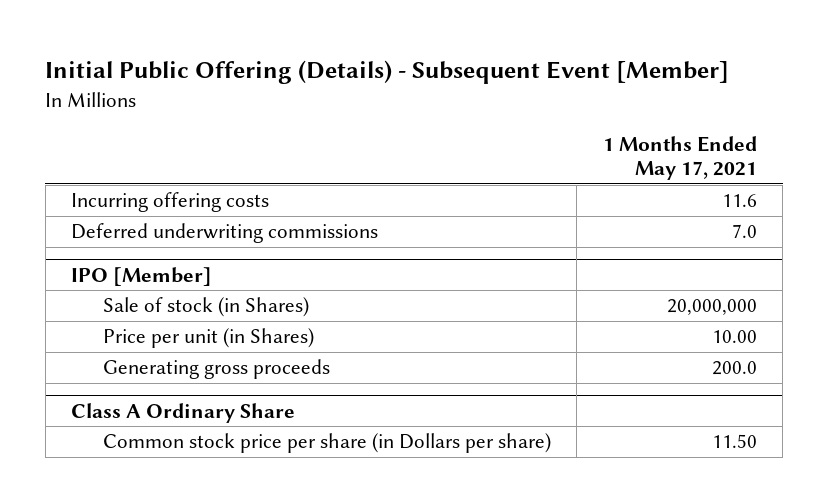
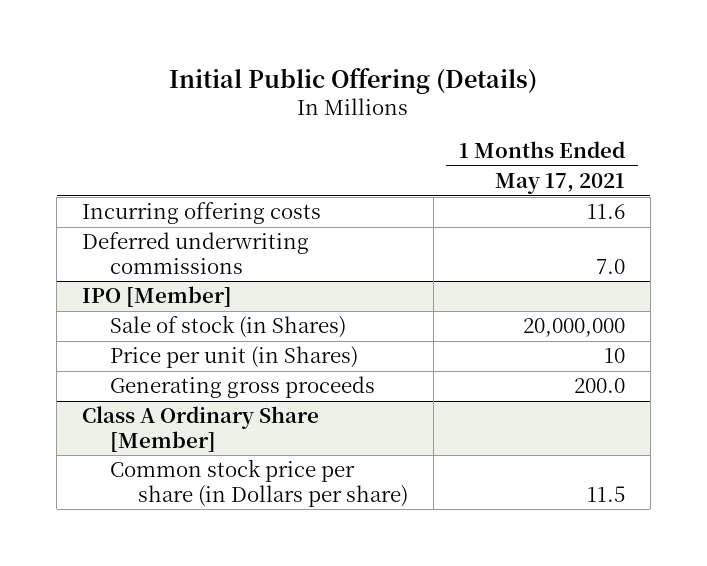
- Initial Public Offering (Details) - Subsequent Event [Member]
+ Initial Public Offering (Details)
@ IPO [Member]
- Price per unit (in Shares) | 10.00
+ Price per unit (in Shares) | 10
- Class A Ordinary Share
- Common stock price per share (in Dollars per share) | 11.50
+ Class A Ordinary Share [Member]
+ Common stock price per share (in Dollars per share) | 11.5

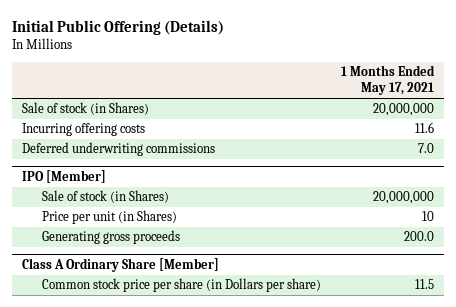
+ Sale of stock (in Shares) | 20,000,000

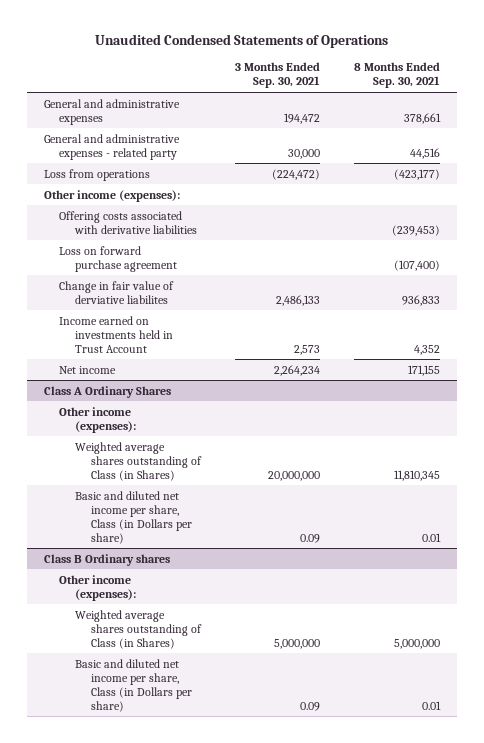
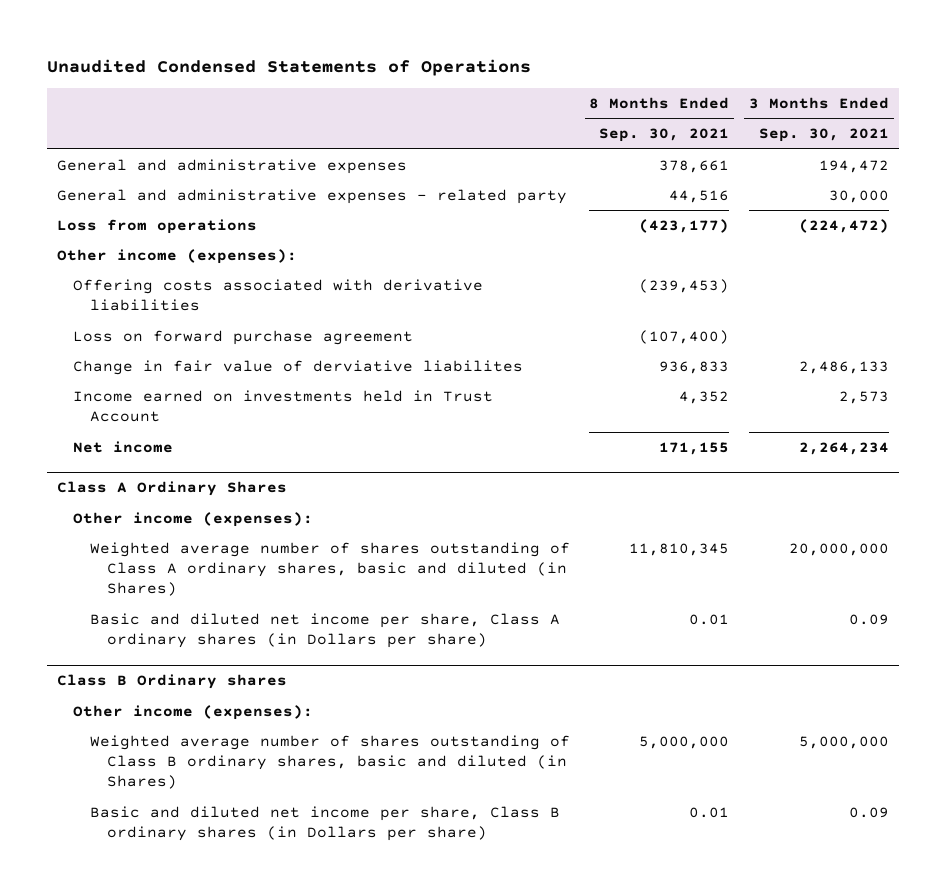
- | 3 Months Ended Sep. 30, 2021 | 8 Months Ended Sep. 30, 2021
+ | 8 Months Ended Sep. 30, 2021 | 3 Months Ended Sep. 30, 2021
@ Class A Ordinary Shares
- Weighted average shares outstanding of Class (in Shares) | 20,000,000 | 11,810,345
- Basic and diluted net income per share, Class (in Dollars per share) | 0.09 | 0.01
+ Weighted average number of shares outstanding of Class A ordinary shares, basic and diluted (in Shares) | 11,810,345 | 20,000,000
+ Basic and diluted net income per share, Class A ordinary shares (in Dollars per share) | 0.01 | 0.09
@ Class B Ordinary shares
- Weighted average shares outstanding of Class (in Shares) | 5,000,000 | 5,000,000
- Basic and diluted net income per share, Class (in Dollars per share) | 0.09 | 0.01
+ Weighted average number of shares outstanding of Class B ordinary shares, basic and diluted (in Shares) | 5,000,000 | 5,000,000
+ Basic and diluted net income per share, Class B ordinary shares (in Dollars per share) | 0.01 | 0.09

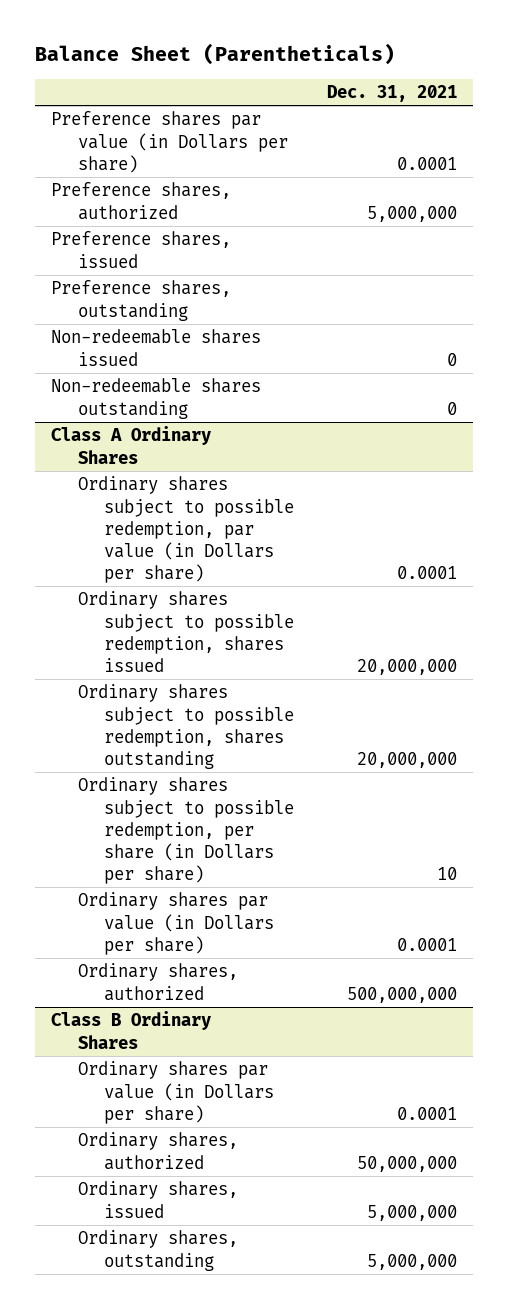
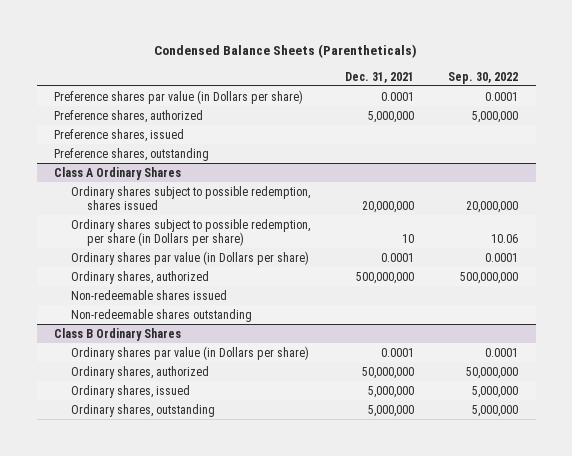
- Balance Sheet (Parentheticals)
+ Condensed Balance Sheets (Parentheticals)
- | Dec. 31, 2021
+ | Dec. 31, 2021 | Sep. 30, 2022
- Non-redeemable shares issued | 0
- Non-redeemable shares outstanding | 0
@ Class A Ordinary Shares
- Ordinary shares subject to possible redemption, par value (in Dollars per share) | 0.0001
- Ordinary shares subject to possible redemption, shares outstanding | 20,000,000
+ Non-redeemable shares issued
+ Non-redeemable shares outstanding

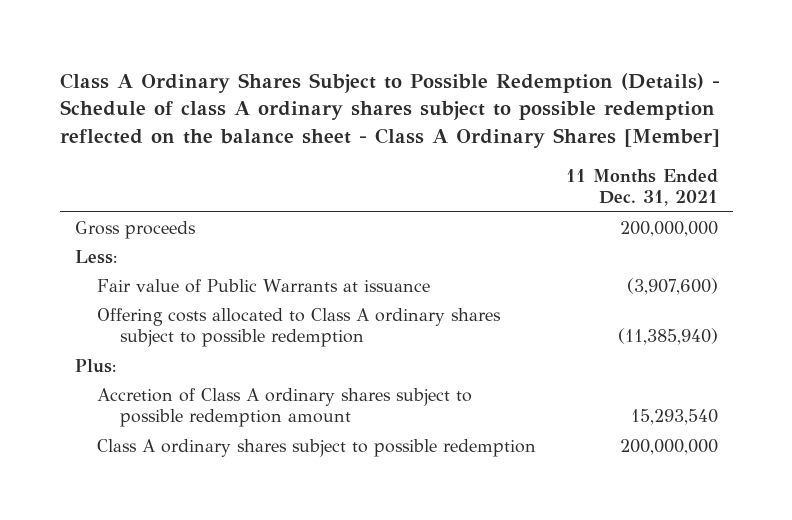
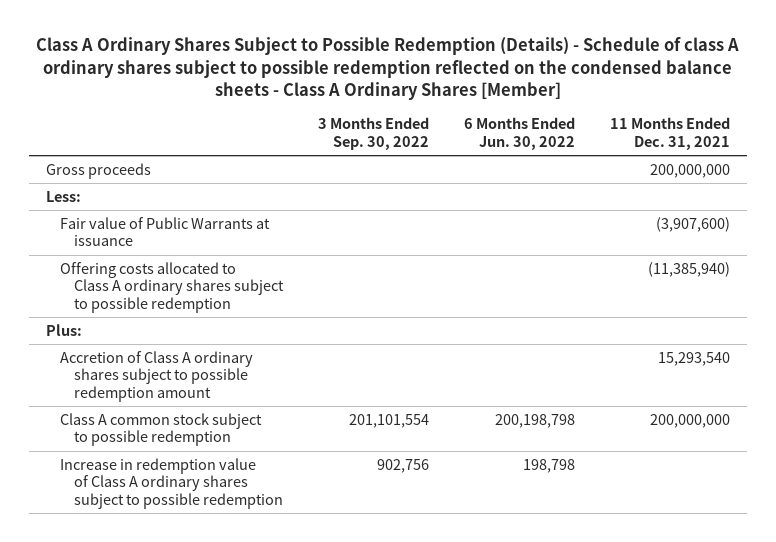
- Class A Ordinary Shares Subject to Possible Redemption (Details) - Schedule of class A ordinary shares subject to possible redemption reflected on the balance sheet - Class A Ordinary Shares [Member]
+ Class A Ordinary Shares Subject to Possible Redemption (Details) - Schedule of class A ordinary shares subject to possible redemption reflected on the condensed balance sheets - Class A Ordinary Shares [Member]
- | 11 Months Ended Dec. 31, 2021
+ | 3 Months Ended Sep. 30, 2022 | 6 Months Ended Jun. 30, 2022 | 11 Months Ended Dec. 31, 2021
- Class A ordinary shares subject to possible redemption | 200,000,000
+ Class A common stock subject to possible redemption | 201,101,554 | 200,198,798 | 200,000,000
+ Increase in redemption value of Class A ordinary shares subject to possible redemption | 902,756 | 198,798 |

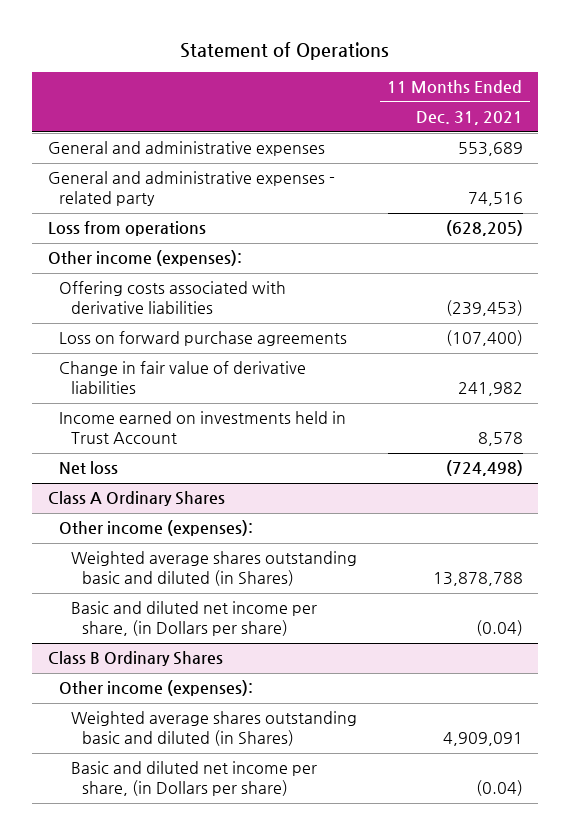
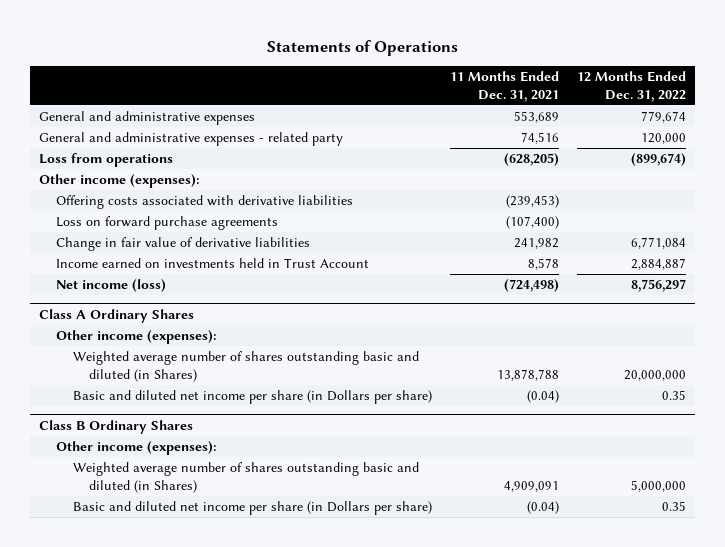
- Statement of Operations
+ Statements of Operations
- | 11 Months Ended Dec. 31, 2021
+ | 11 Months Ended Dec. 31, 2021 | 12 Months Ended Dec. 31, 2022
- Net loss | (724,498)
+ Net income (loss) | (724,498) | 8,756,297
@ Class A Ordinary Shares
- Weighted average shares outstanding basic and diluted (in Shares) | 13,878,788
- Basic and diluted net income per share, (in Dollars per share) | (0.04)
+ Weighted average number of shares outstanding basic and diluted (in Shares) | 13,878,788 | 20,000,000
+ Basic and diluted net income per share (in Dollars per share) | (0.04) | 0.35
@ Class B Ordinary Shares
- Weighted average shares outstanding basic and diluted (in Shares) | 4,909,091
- Basic and diluted net income per share, (in Dollars per share) | (0.04)
+ Weighted average number of shares outstanding basic and diluted (in Shares) | 4,909,091 | 5,000,000
+ Basic and diluted net income per share (in Dollars per share) | (0.04) | 0.35

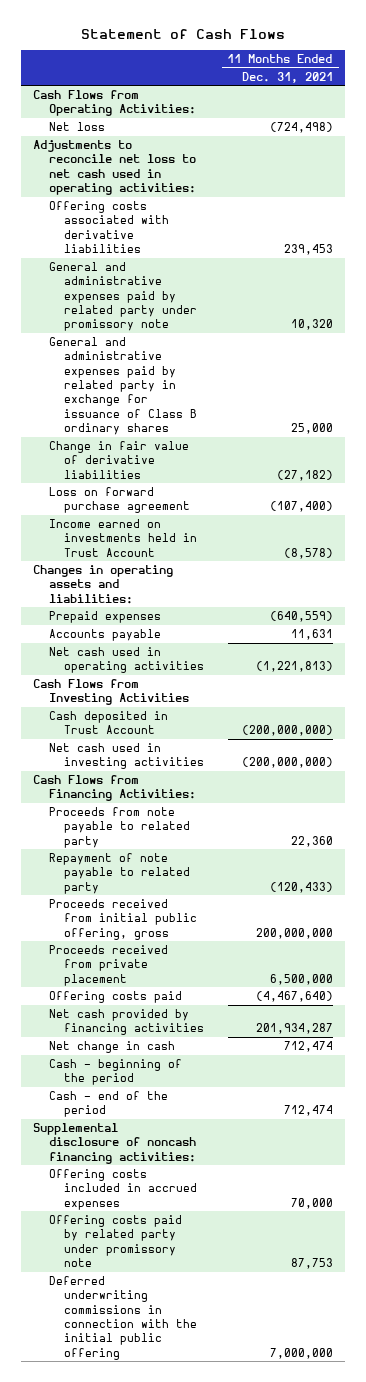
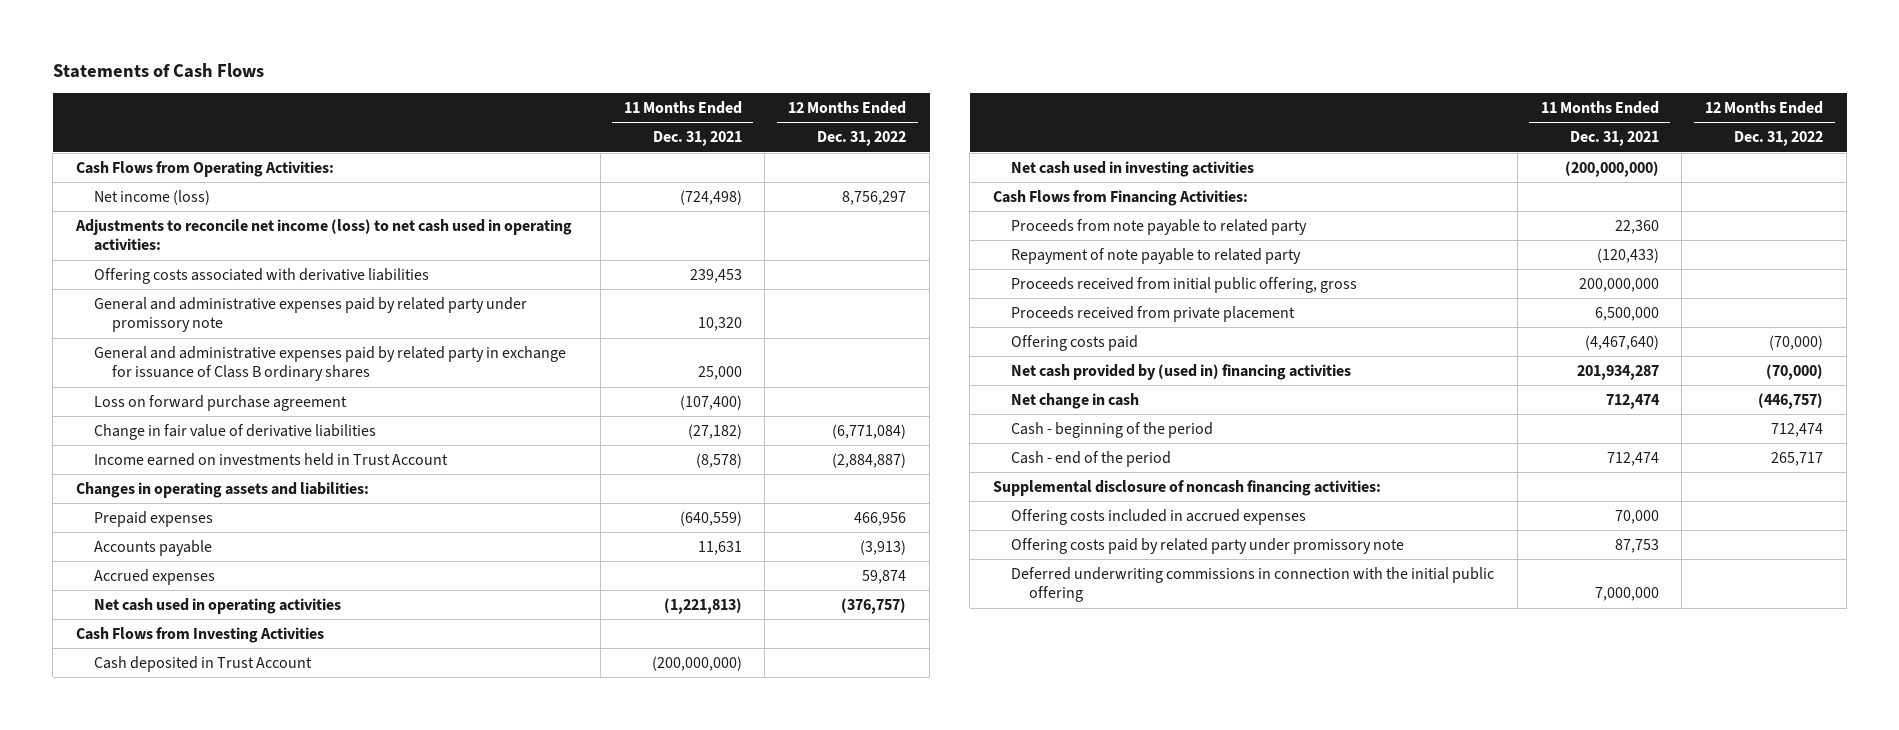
- Statement of Cash Flows
+ Statements of Cash Flows
- | 11 Months Ended Dec. 31, 2021
+ | 11 Months Ended Dec. 31, 2021 | 12 Months Ended Dec. 31, 2022
- Net loss | (724,498)
- Adjustments to reconcile net loss to net cash used in operating activities:
+ Net income (loss) | (724,498) | 8,756,297
+ Adjustments to reconcile net income (loss) to net cash used in operating activities:
moved down: Change in fair value of derivative liabilities | (27,182) | (6,771,084)
+ Accrued expenses | | 59,874
- Net cash provided by financing activities | 201,934,287
+ Net cash provided by (used in) financing activities | 201,934,287 | (70,000)

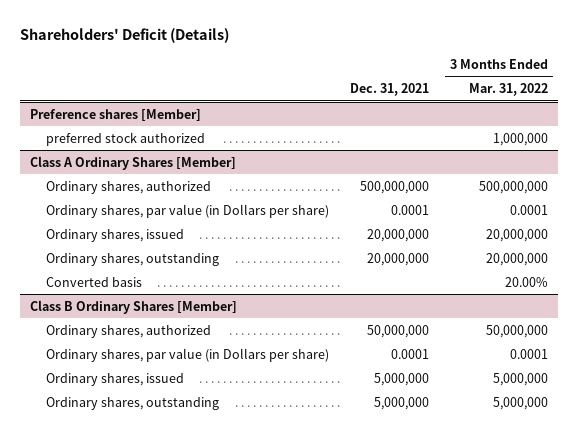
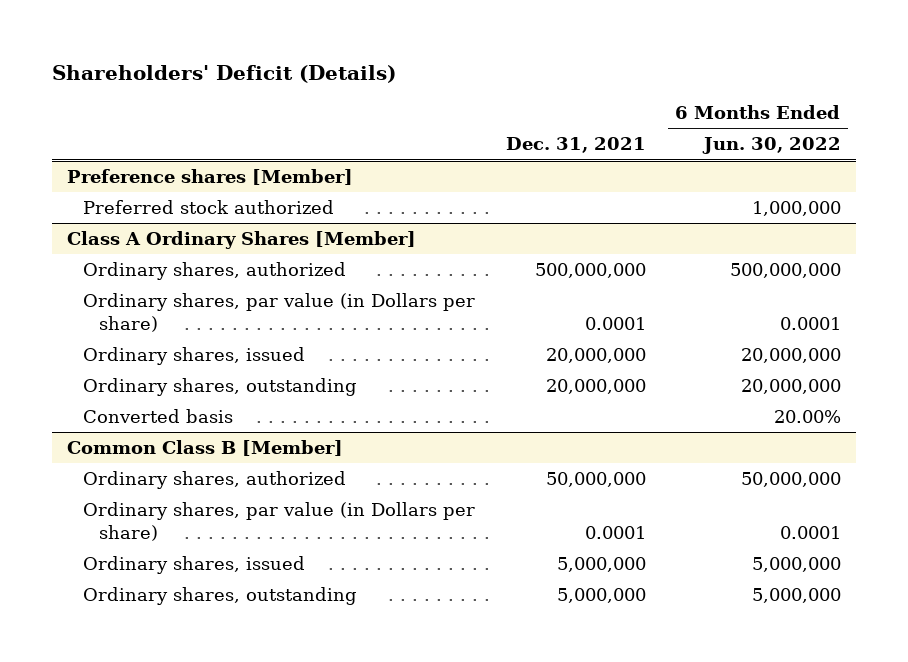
- | Dec. 31, 2021 | 3 Months Ended Mar. 31, 2022
+ | Dec. 31, 2021 | 6 Months Ended Jun. 30, 2022
@ Preference shares [Member]
- preferred stock authorized | | 1,000,000
+ Preferred stock authorized | | 1,000,000
- Class B Ordinary Shares [Member]
+ Common Class B [Member]

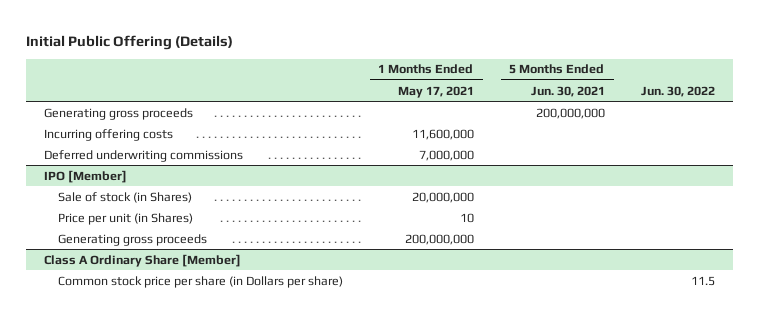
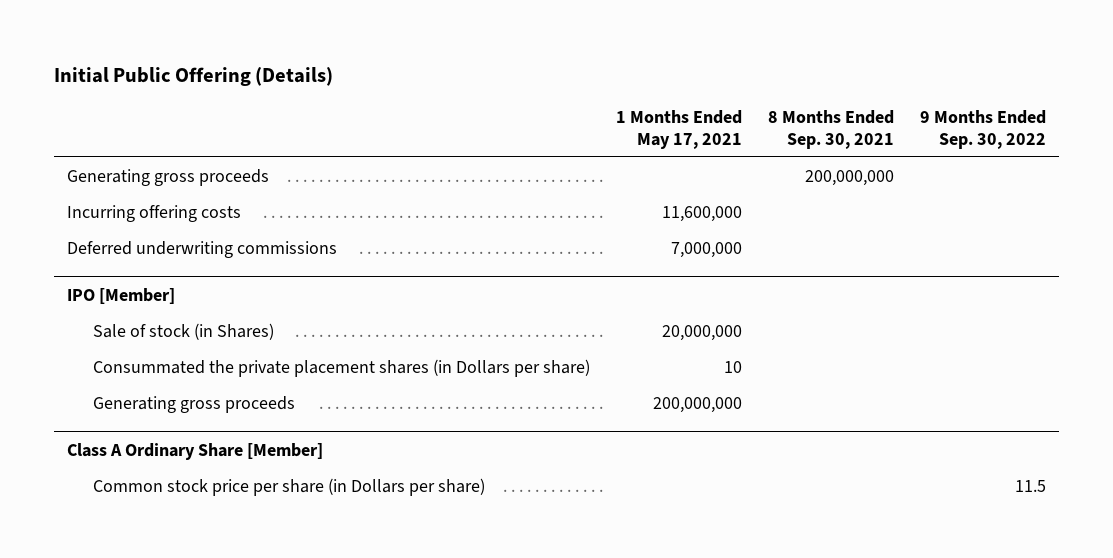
- | 1 Months Ended May 17, 2021 | 5 Months Ended Jun. 30, 2021 | Jun. 30, 2022
+ | 1 Months Ended May 17, 2021 | 8 Months Ended Sep. 30, 2021 | 9 Months Ended Sep. 30, 2022
@ IPO [Member]
- Price per unit (in Shares) | 10 | |
+ Consummated the private placement shares (in Dollars per share) | 10 | |

